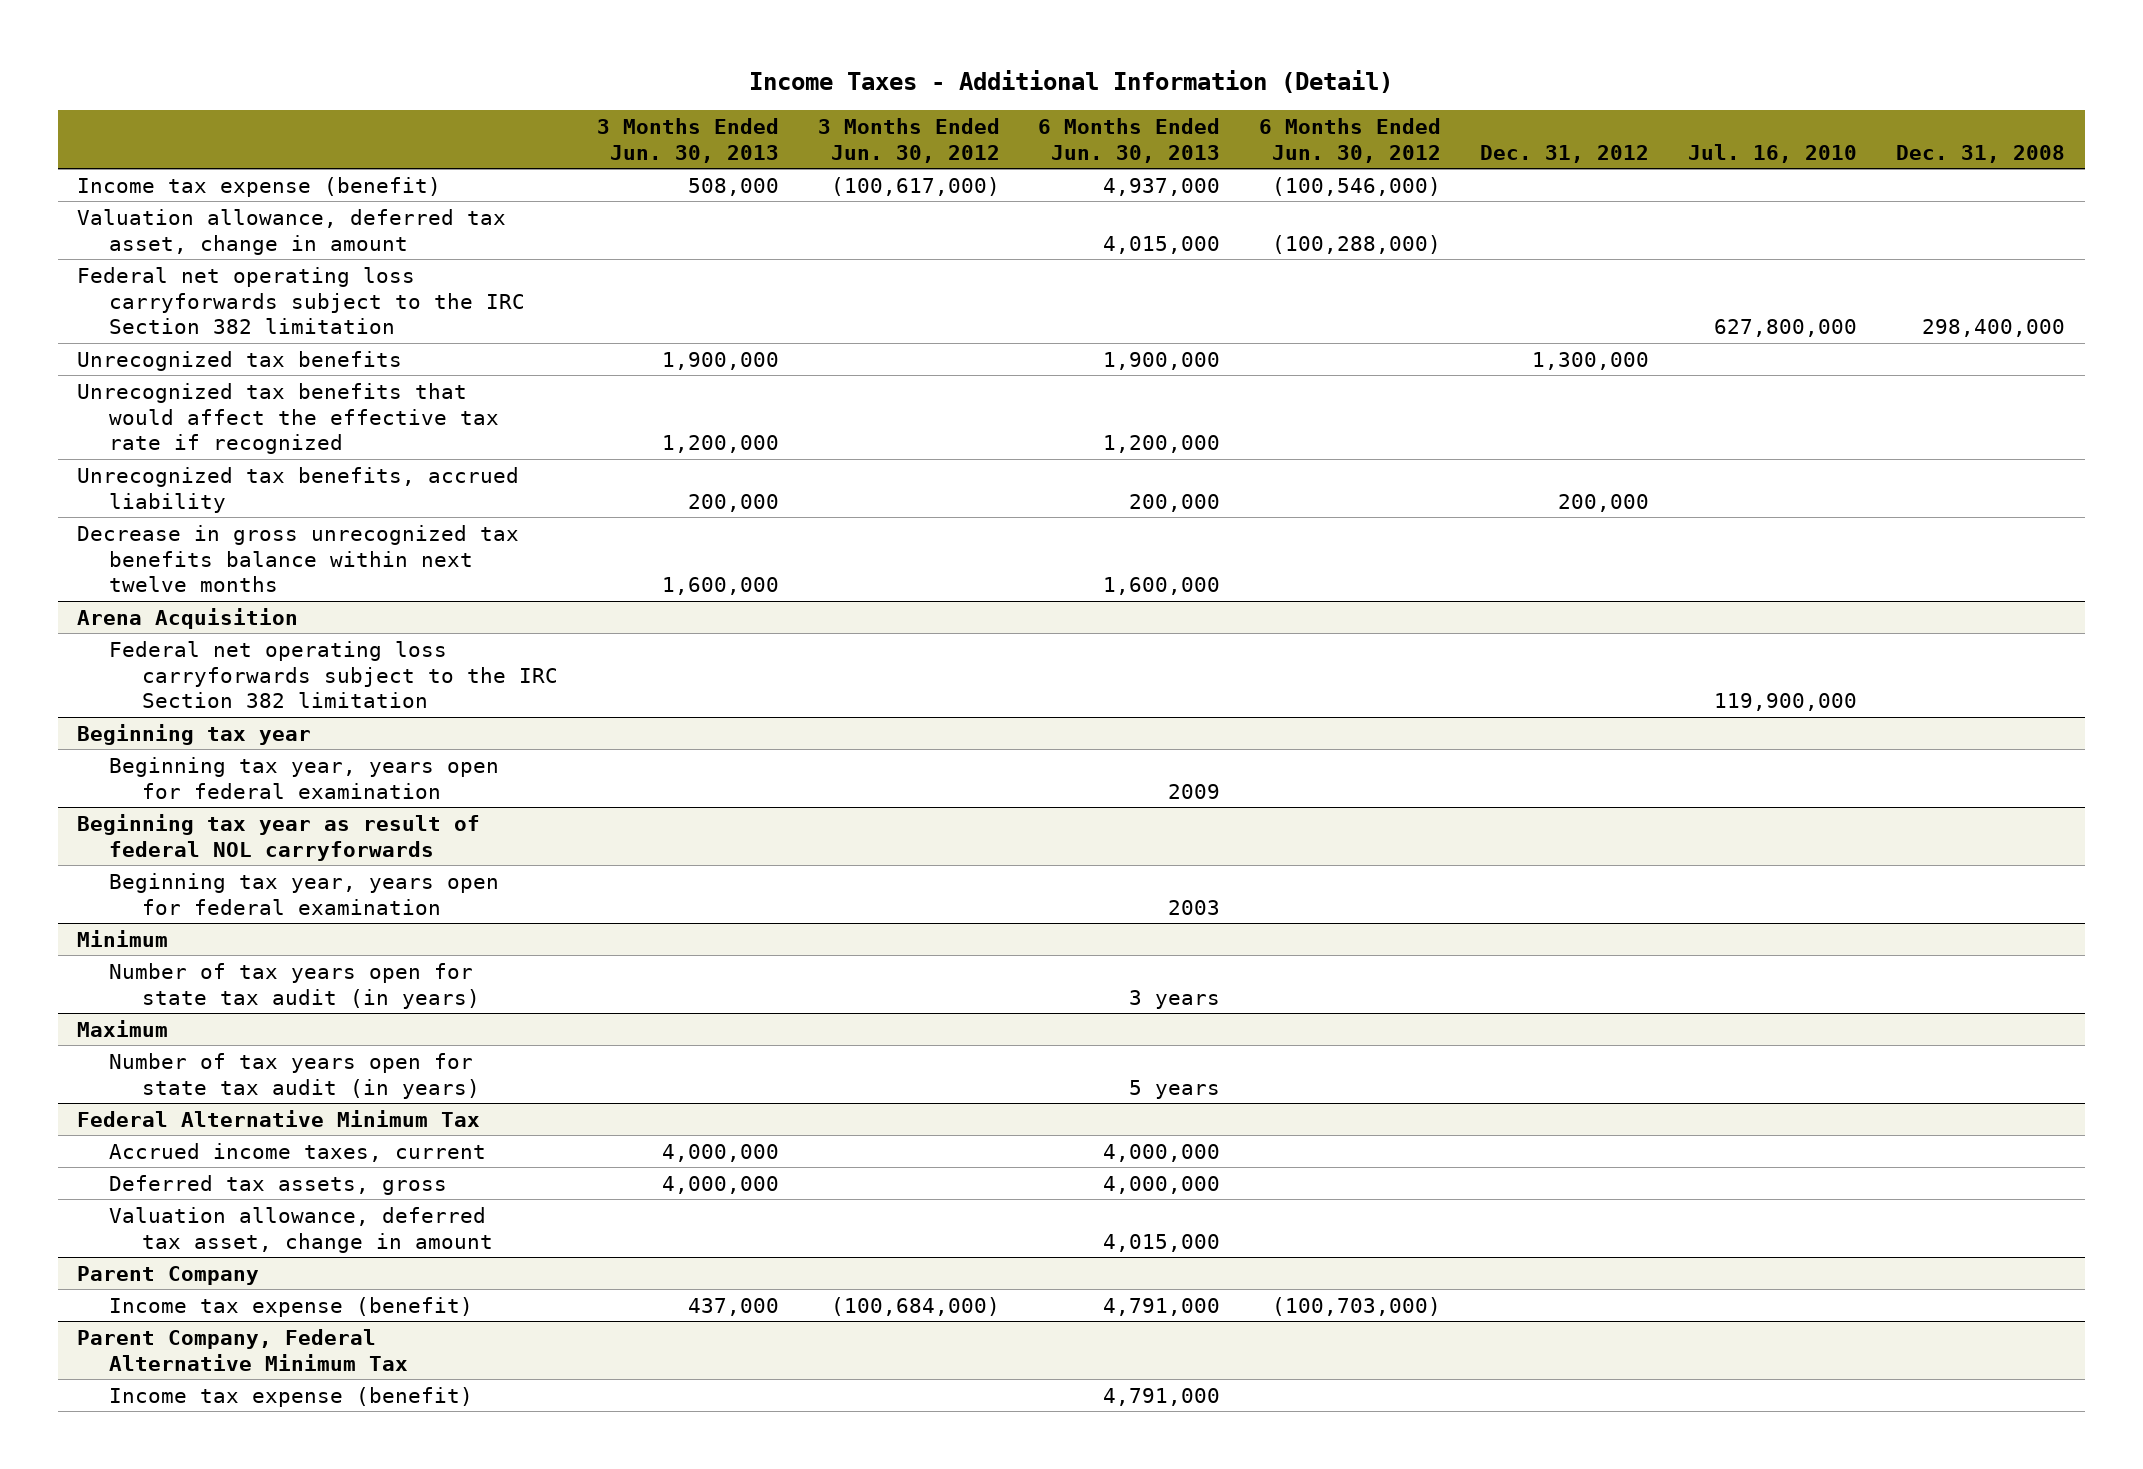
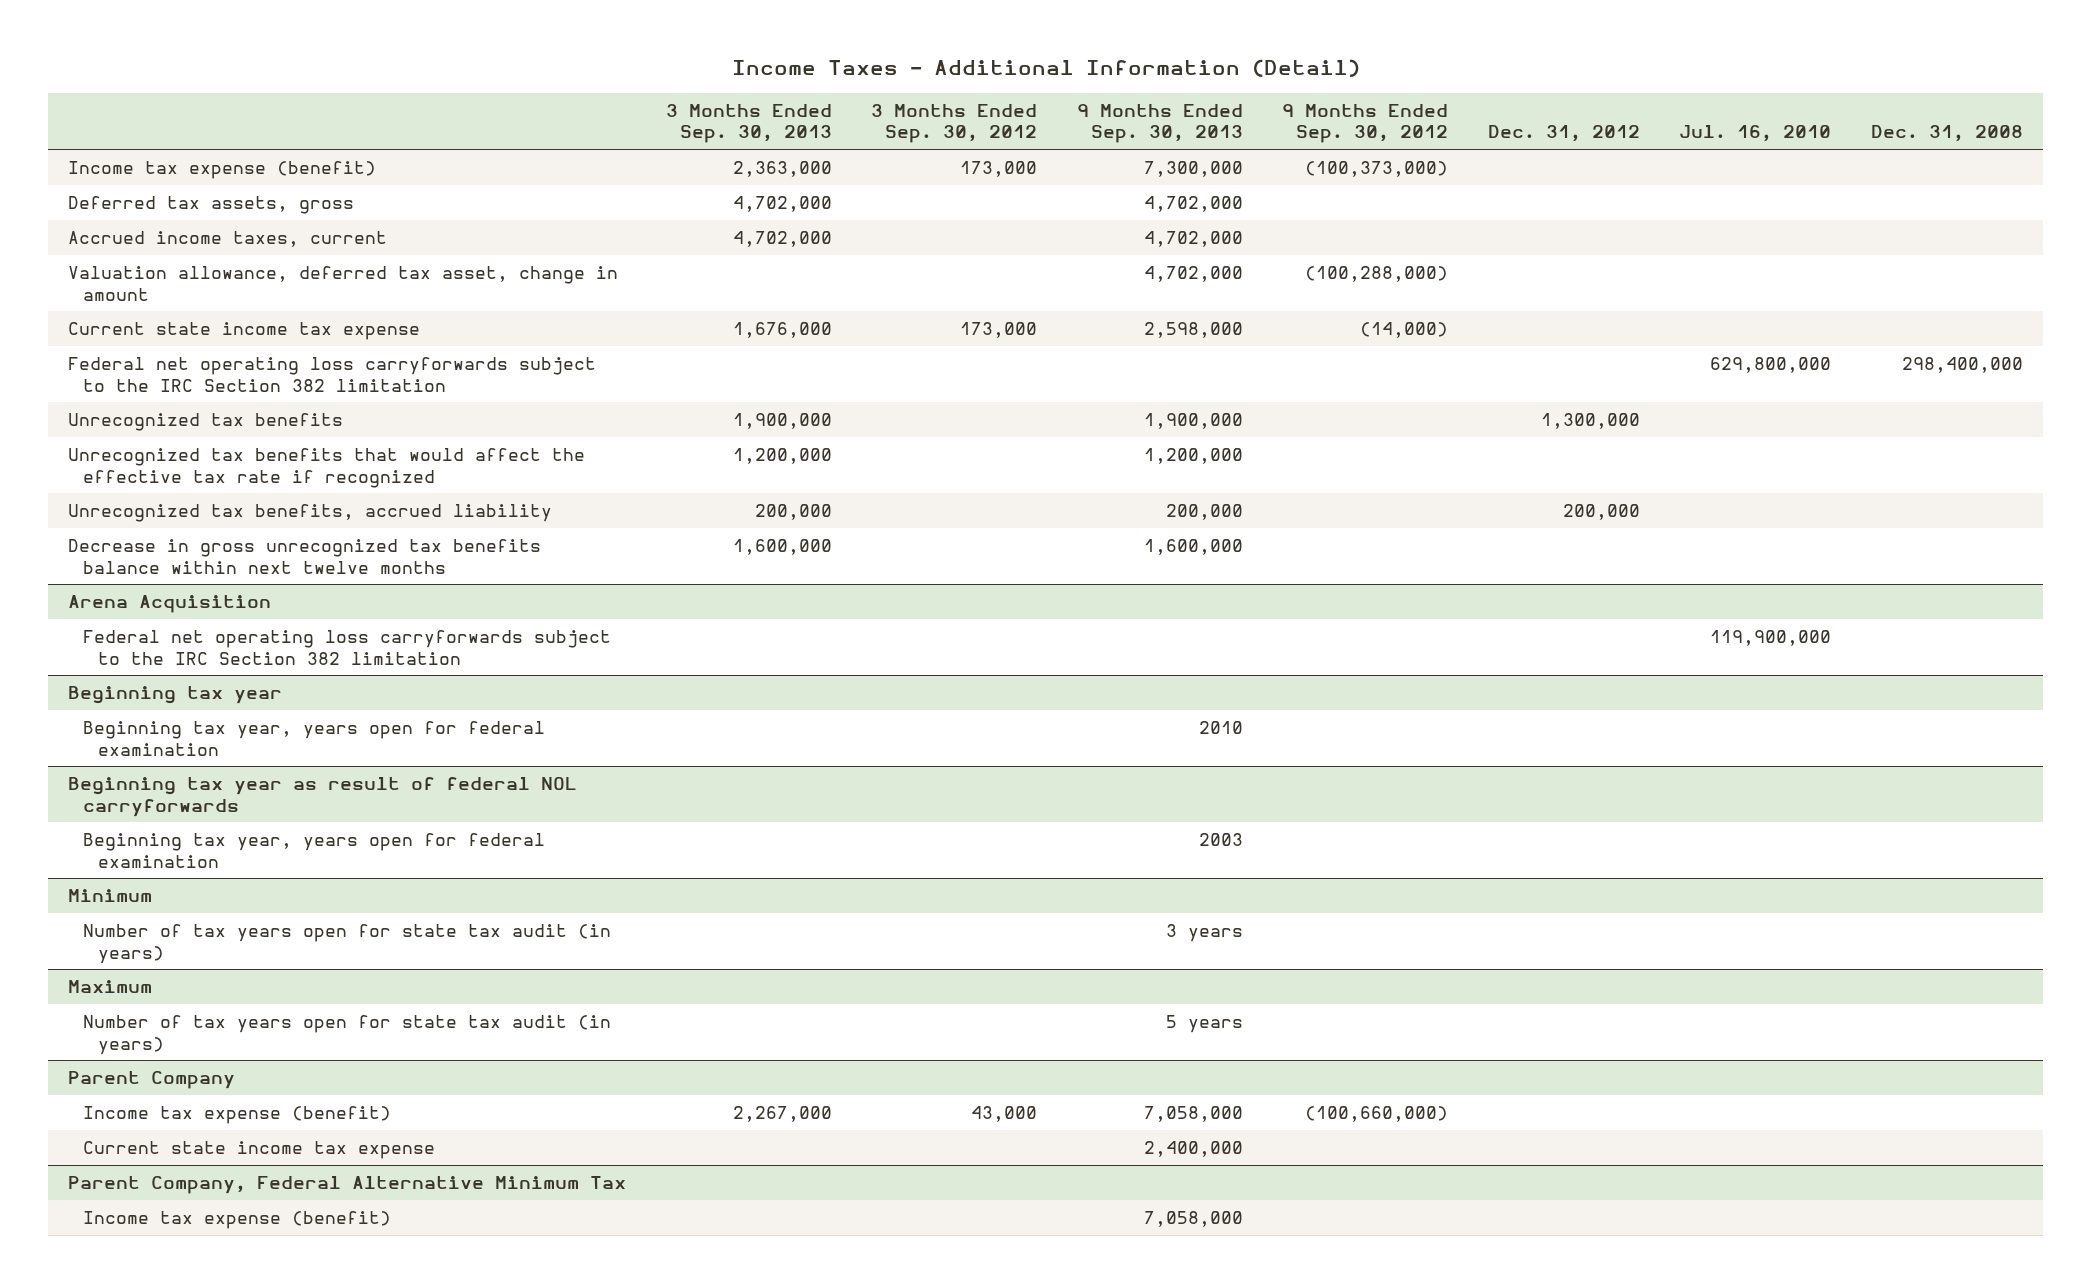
- | 3 Months Ended Jun. 30, 2013 | 3 Months Ended Jun. 30, 2012 | 6 Months Ended Jun. 30, 2013 | 6 Months Ended Jun. 30, 2012 | Dec. 31, 2012 | Jul. 16, 2010 | Dec. 31, 2008
+ | 3 Months Ended Sep. 30, 2013 | 3 Months Ended Sep. 30, 2012 | 9 Months Ended Sep. 30, 2013 | 9 Months Ended Sep. 30, 2012 | Dec. 31, 2012 | Jul. 16, 2010 | Dec. 31, 2008
+ Deferred tax assets, gross | 4,702,000 | | 4,702,000 | | | |
+ Accrued income taxes, current | 4,702,000 | | 4,702,000 | | | |
- Federal net operating loss carryforwards subject to the IRC Section 382 limitation | | | | | | 627,800,000 | 298,400,000
+ Current state income tax expense | 1,676,000 | 173,000 | 2,598,000 | (14,000) | | |
+ Federal net operating loss carryforwards subject to the IRC Section 382 limitation | | | | | | 629,800,000 | 298,400,000
- Federal Alternative Minimum Tax
- Accrued income taxes, current | 4,000,000 | | 4,000,000 | | | |
- Deferred tax assets, gross | 4,000,000 | | 4,000,000 | | | |
- Valuation allowance, deferred tax asset, change in amount | | | 4,015,000 | | | |
@ Parent Company
+ Current state income tax expense | | | 2,400,000 | | | |

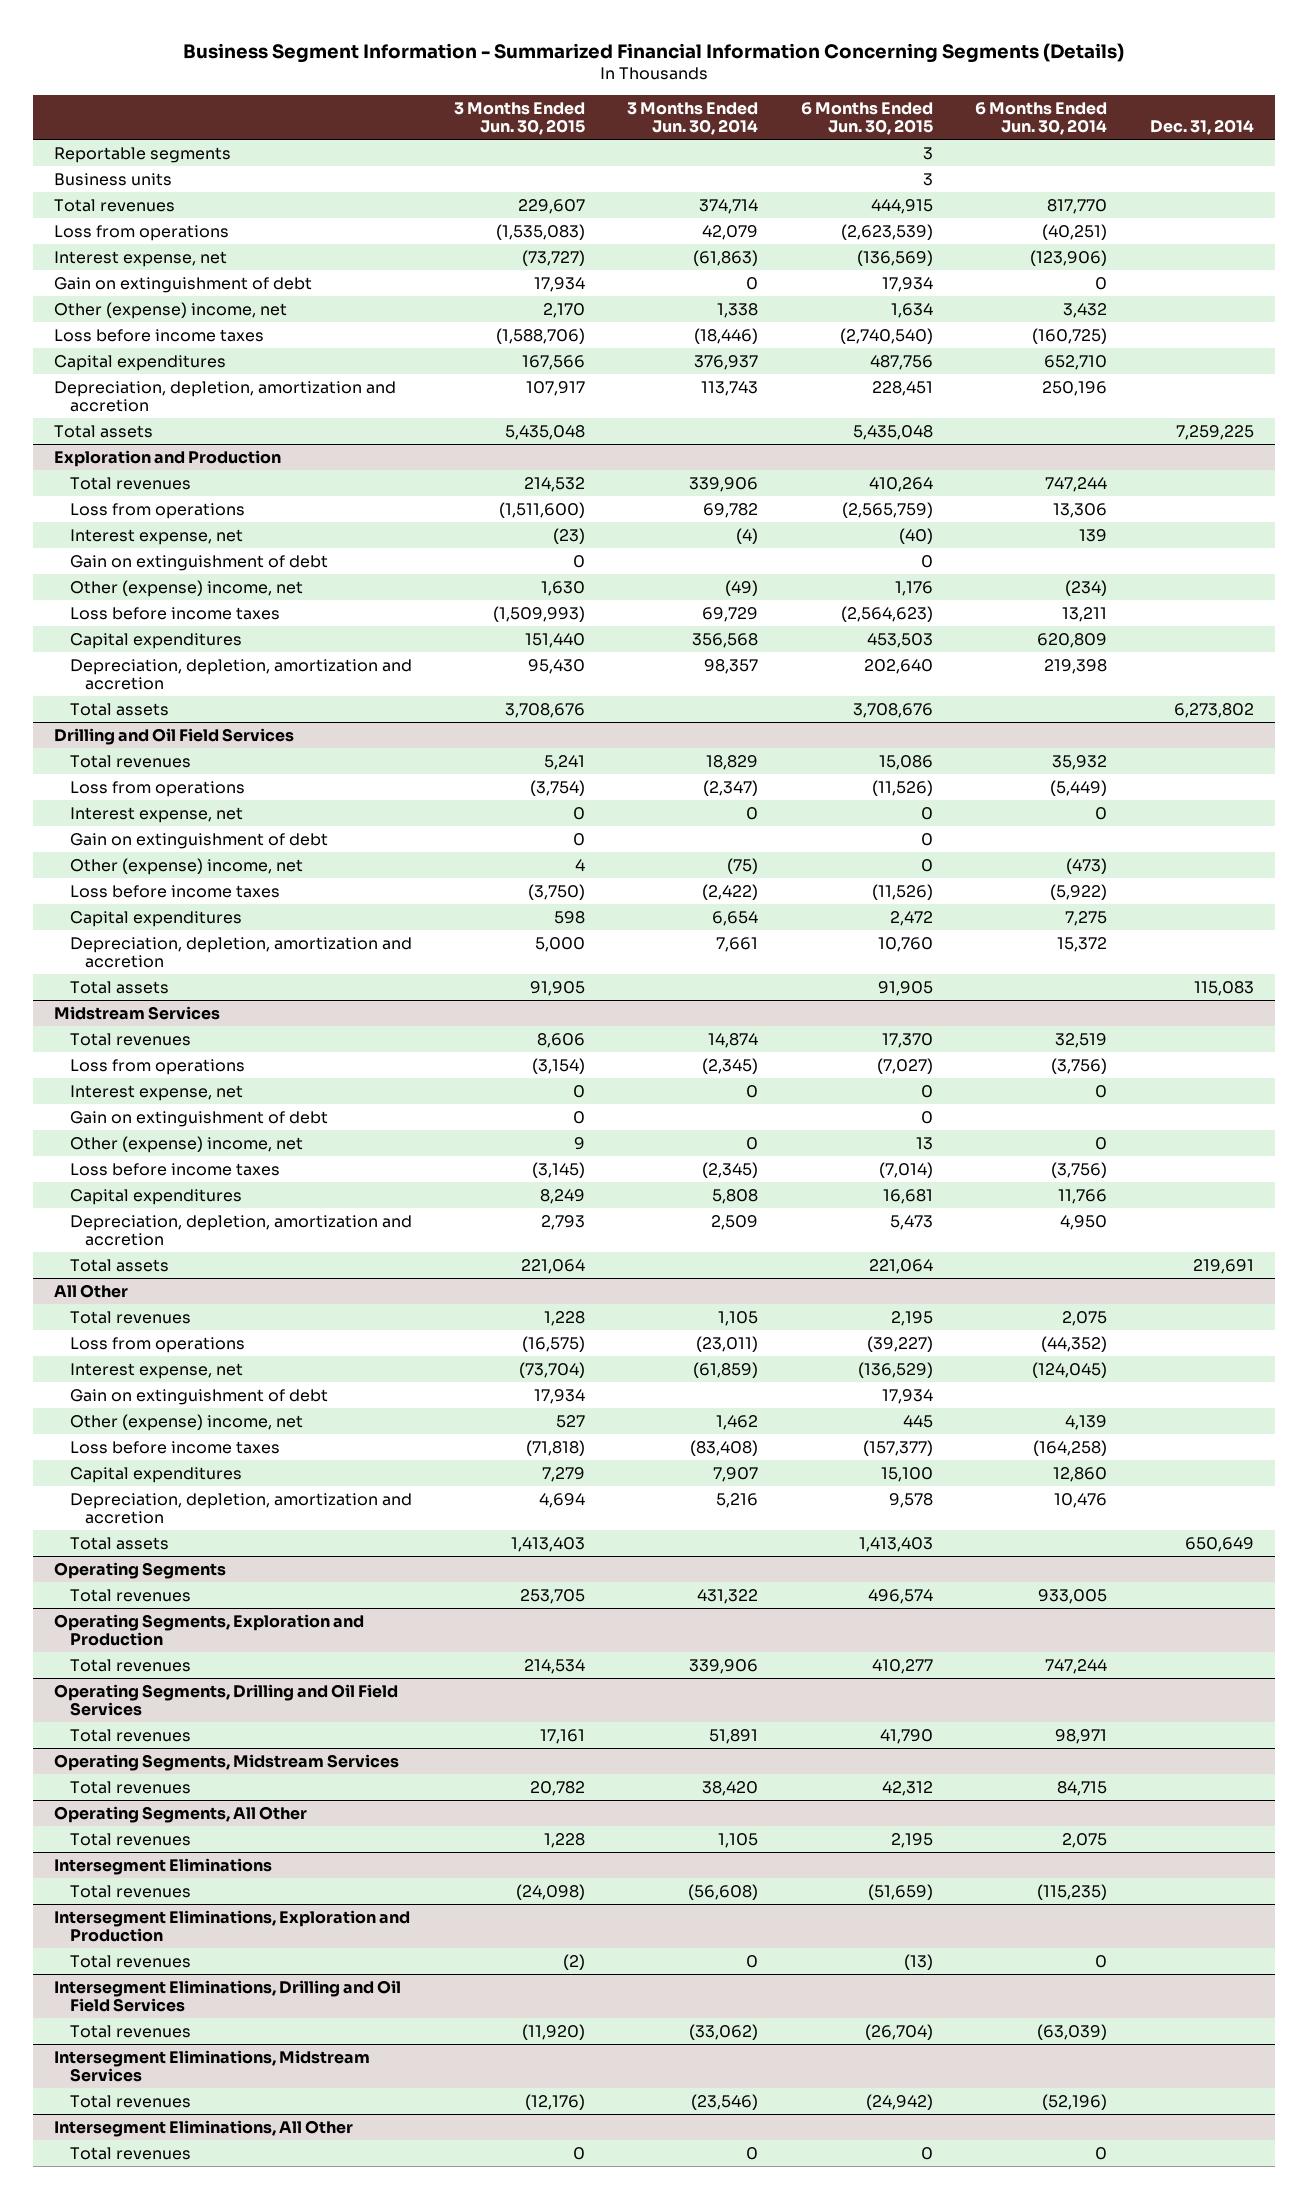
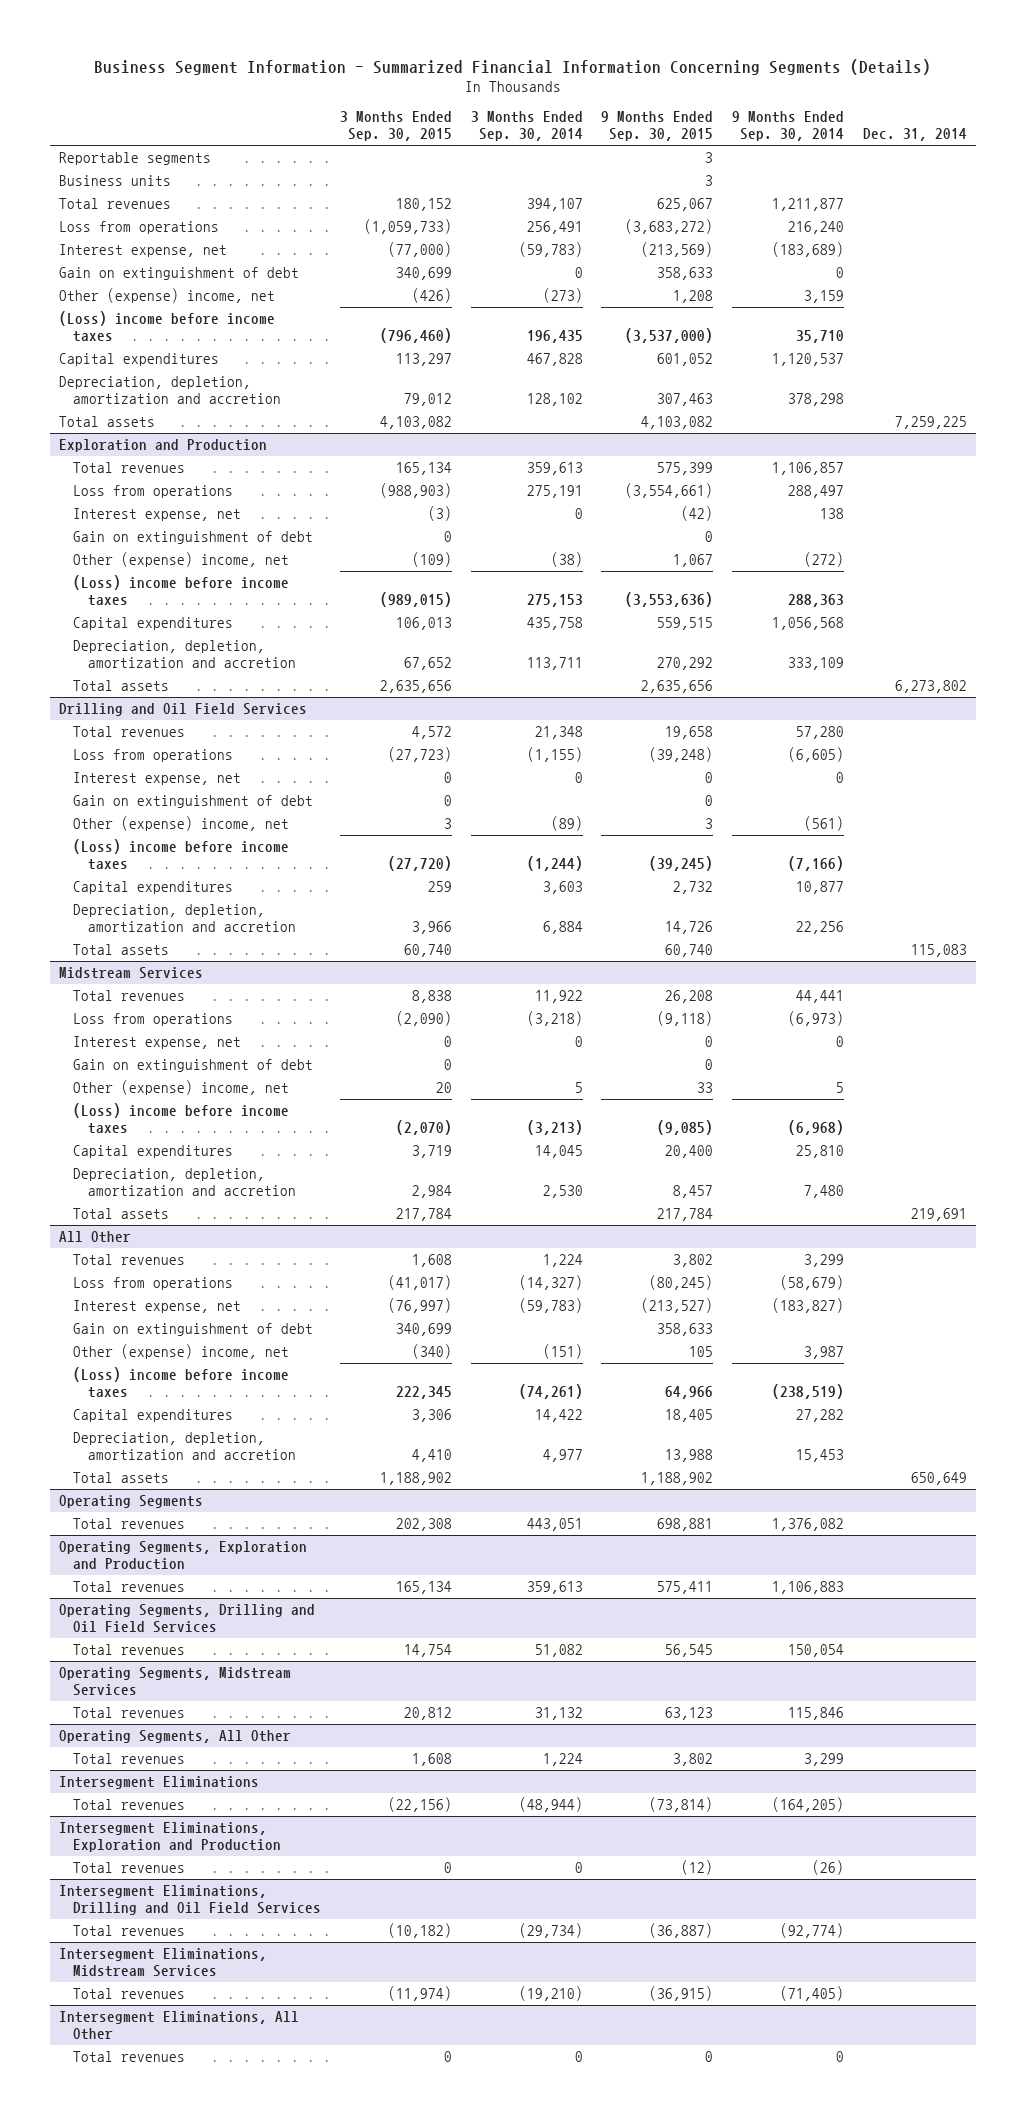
- | 3 Months Ended Jun. 30, 2015 | 3 Months Ended Jun. 30, 2014 | 6 Months Ended Jun. 30, 2015 | 6 Months Ended Jun. 30, 2014 | Dec. 31, 2014
+ | 3 Months Ended Sep. 30, 2015 | 3 Months Ended Sep. 30, 2014 | 9 Months Ended Sep. 30, 2015 | 9 Months Ended Sep. 30, 2014 | Dec. 31, 2014
- Loss before income taxes | (1,588,706) | (18,446) | (2,740,540) | (160,725) |
+ (Loss) income before income taxes | (796,460) | 196,435 | (3,537,000) | 35,710 |
@ Exploration and Production
- Loss before income taxes | (1,509,993) | 69,729 | (2,564,623) | 13,211 |
+ (Loss) income before income taxes | (989,015) | 275,153 | (3,553,636) | 288,363 |
@ Drilling and Oil Field Services
- Loss before income taxes | (3,750) | (2,422) | (11,526) | (5,922) |
+ (Loss) income before income taxes | (27,720) | (1,244) | (39,245) | (7,166) |
@ Midstream Services
- Loss before income taxes | (3,145) | (2,345) | (7,014) | (3,756) |
+ (Loss) income before income taxes | (2,070) | (3,213) | (9,085) | (6,968) |
@ All Other
- Loss before income taxes | (71,818) | (83,408) | (157,377) | (164,258) |
+ (Loss) income before income taxes | 222,345 | (74,261) | 64,966 | (238,519) |

